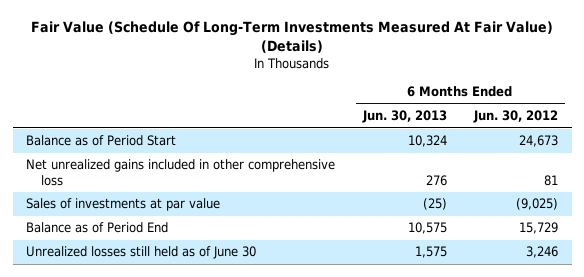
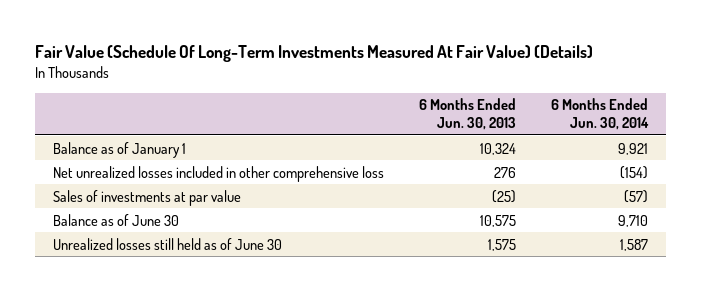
- | 6 Months Ended Jun. 30, 2013 | 6 Months Ended Jun. 30, 2012
+ | 6 Months Ended Jun. 30, 2013 | 6 Months Ended Jun. 30, 2014
- Balance as of Period Start | 10,324 | 24,673
- Net unrealized gains included in other comprehensive loss | 276 | 81
+ Balance as of January 1 | 10,324 | 9,921
+ Net unrealized losses included in other comprehensive loss | 276 | (154)
- Balance as of Period End | 10,575 | 15,729
+ Balance as of June 30 | 10,575 | 9,710

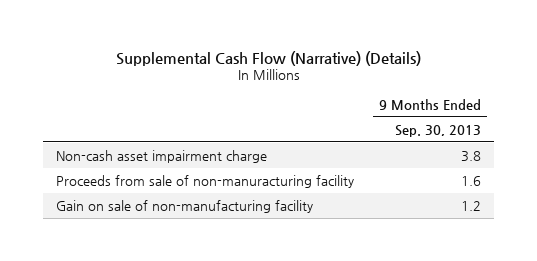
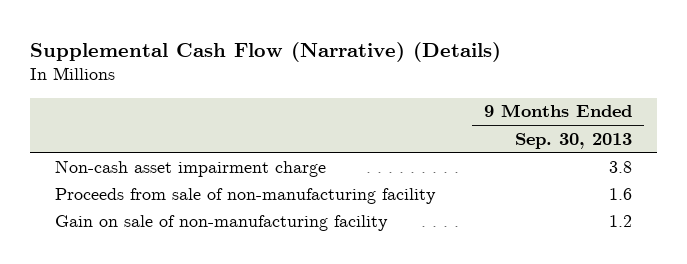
- Proceeds from sale of non-manuracturing facility | 1.6
+ Proceeds from sale of non-manufacturing facility | 1.6

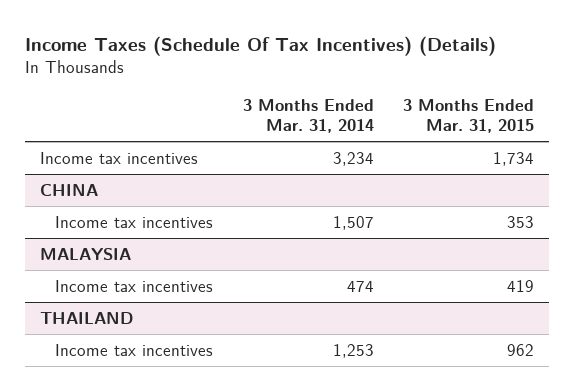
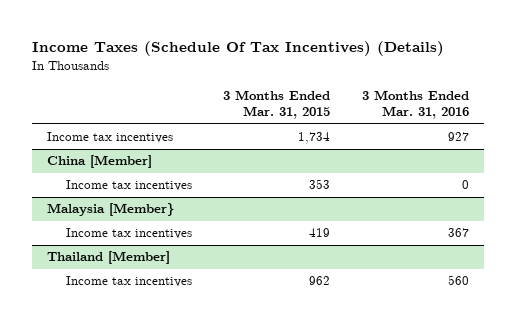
- | 3 Months Ended Mar. 31, 2014 | 3 Months Ended Mar. 31, 2015
+ | 3 Months Ended Mar. 31, 2015 | 3 Months Ended Mar. 31, 2016
- CHINA
+ China [Member]
- MALAYSIA
+ Malaysia [Member}
- THAILAND
+ Thailand [Member]

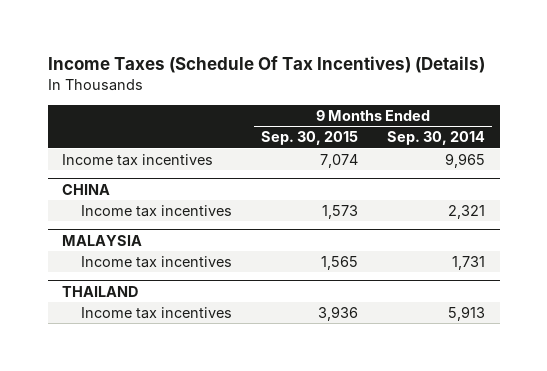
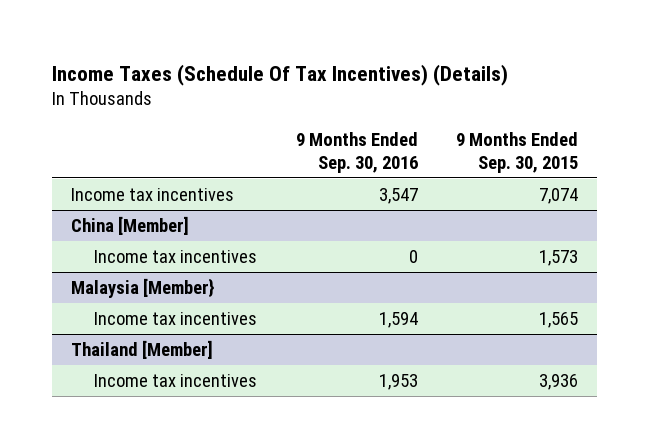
- | 9 Months Ended Sep. 30, 2015 | 9 Months Ended Sep. 30, 2014
+ | 9 Months Ended Sep. 30, 2016 | 9 Months Ended Sep. 30, 2015
- CHINA
+ China [Member]
- MALAYSIA
+ Malaysia [Member}
- THAILAND
+ Thailand [Member]

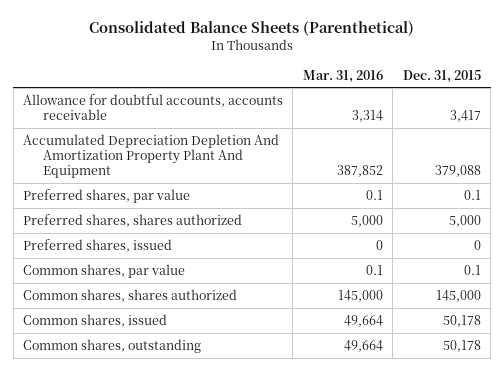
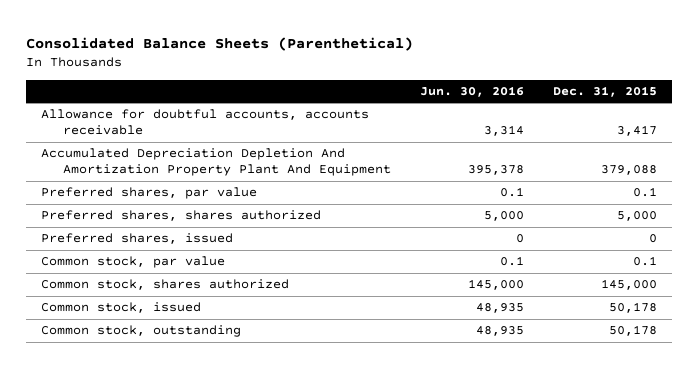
- | Mar. 31, 2016 | Dec. 31, 2015
+ | Jun. 30, 2016 | Dec. 31, 2015
- Common shares, par value | 0.1 | 0.1
- Common shares, shares authorized | 145,000 | 145,000
- Common shares, issued | 49,664 | 50,178
- Common shares, outstanding | 49,664 | 50,178
+ Common stock, par value | 0.1 | 0.1
+ Common stock, shares authorized | 145,000 | 145,000
+ Common stock, issued | 48,935 | 50,178
+ Common stock, outstanding | 48,935 | 50,178

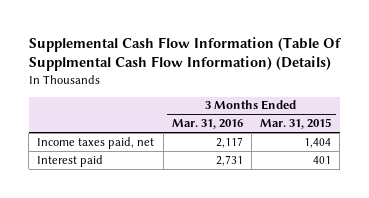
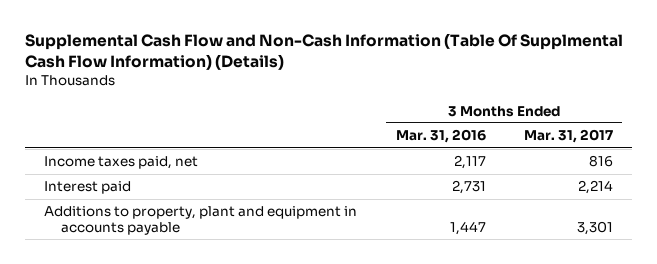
- Supplemental Cash Flow Information (Table Of Supplmental Cash Flow Information) (Details)
+ Supplemental Cash Flow and Non-Cash Information (Table Of Supplmental Cash Flow Information) (Details)
- | 3 Months Ended Mar. 31, 2016 | 3 Months Ended Mar. 31, 2015
+ | 3 Months Ended Mar. 31, 2016 | 3 Months Ended Mar. 31, 2017
+ Additions to property, plant and equipment in accounts payable | 1,447 | 3,301

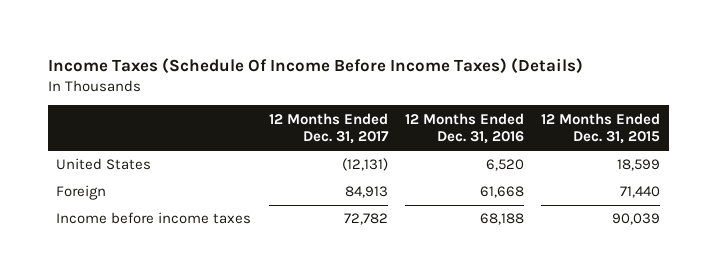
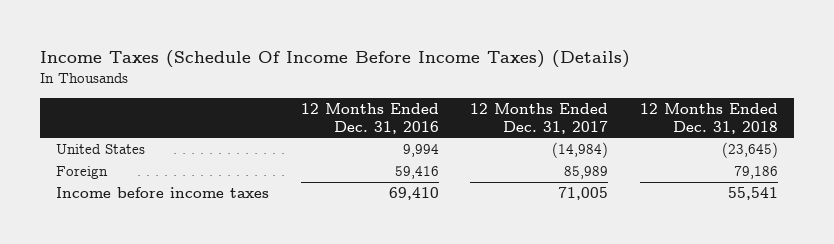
- | 12 Months Ended Dec. 31, 2017 | 12 Months Ended Dec. 31, 2016 | 12 Months Ended Dec. 31, 2015
+ | 12 Months Ended Dec. 31, 2016 | 12 Months Ended Dec. 31, 2017 | 12 Months Ended Dec. 31, 2018
- United States | (12,131) | 6,520 | 18,599
- Foreign | 84,913 | 61,668 | 71,440
- Income before income taxes | 72,782 | 68,188 | 90,039
+ United States | 9,994 | (14,984) | (23,645)
+ Foreign | 59,416 | 85,989 | 79,186
+ Income before income taxes | 69,410 | 71,005 | 55,541

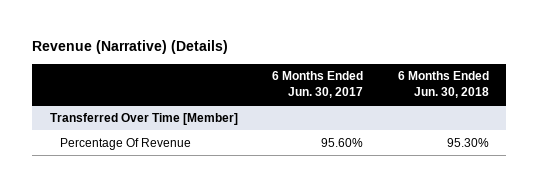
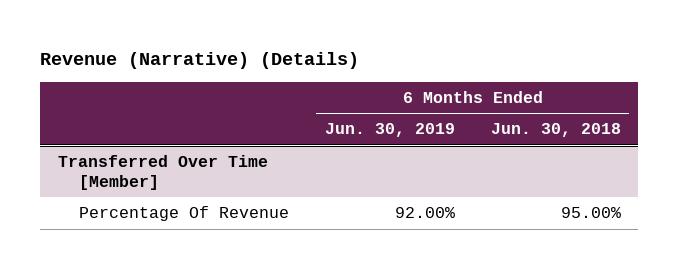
- | 6 Months Ended Jun. 30, 2017 | 6 Months Ended Jun. 30, 2018
+ | 6 Months Ended Jun. 30, 2019 | 6 Months Ended Jun. 30, 2018
@ Transferred Over Time [Member]
- Percentage Of Revenue | 95.60% | 95.30%
+ Percentage Of Revenue | 92.00% | 95.00%

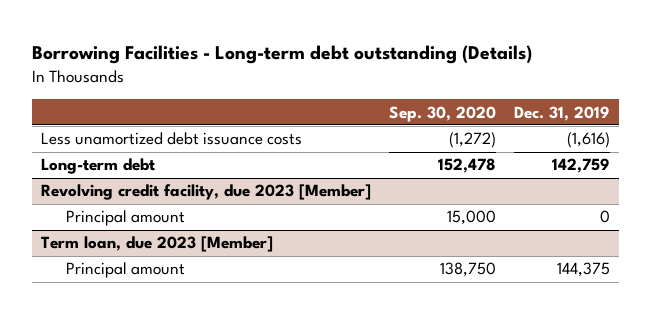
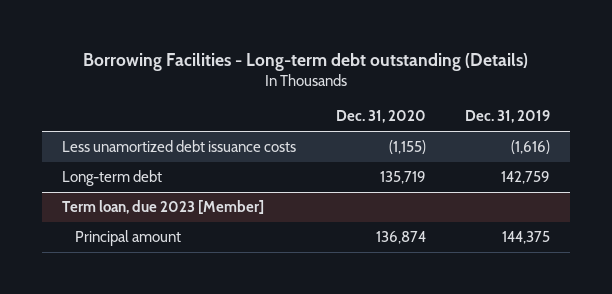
- | Sep. 30, 2020 | Dec. 31, 2019
+ | Dec. 31, 2020 | Dec. 31, 2019
- Revolving credit facility, due 2023 [Member]
- Principal amount | 15,000 | 0

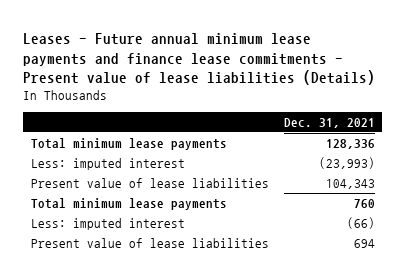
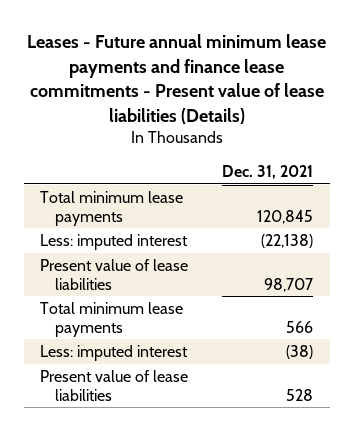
- Total minimum lease payments | 128,336
- Less: imputed interest | (23,993)
- Present value of lease liabilities | 104,343
- Total minimum lease payments | 760
- Less: imputed interest | (66)
- Present value of lease liabilities | 694
+ Total minimum lease payments | 120,845
+ Less: imputed interest | (22,138)
+ Present value of lease liabilities | 98,707
+ Total minimum lease payments | 566
+ Less: imputed interest | (38)
+ Present value of lease liabilities | 528

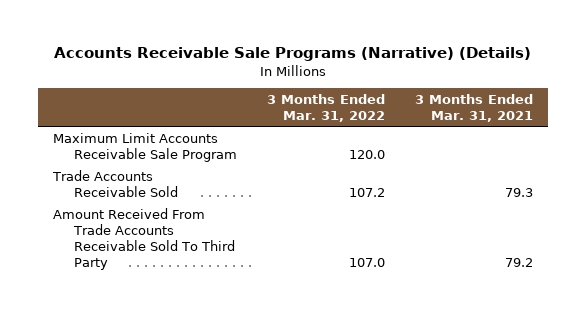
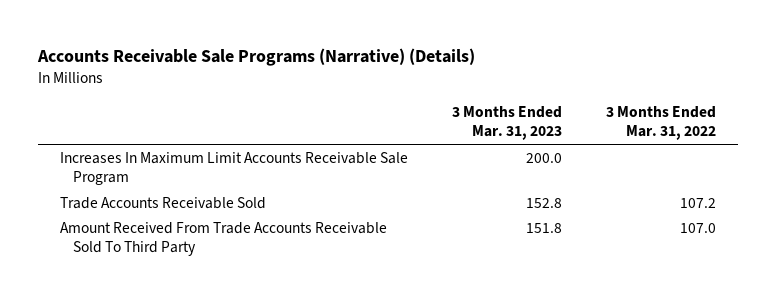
- | 3 Months Ended Mar. 31, 2022 | 3 Months Ended Mar. 31, 2021
+ | 3 Months Ended Mar. 31, 2023 | 3 Months Ended Mar. 31, 2022
- Maximum Limit Accounts Receivable Sale Program | 120.0 |
+ Increases In Maximum Limit Accounts Receivable Sale Program | 200.0 |

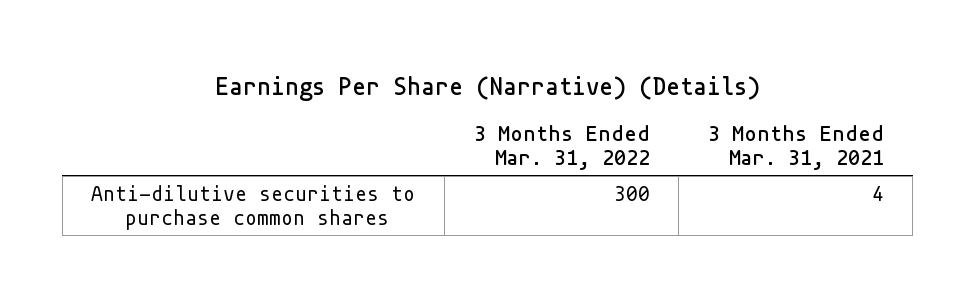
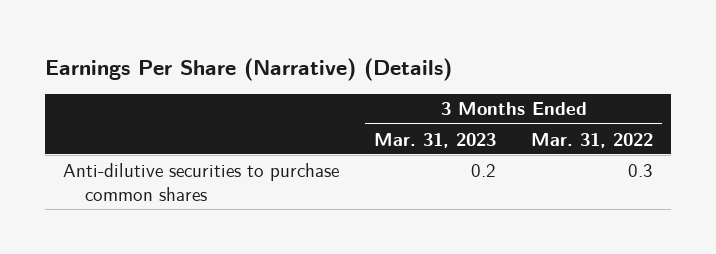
- | 3 Months Ended Mar. 31, 2022 | 3 Months Ended Mar. 31, 2021
+ | 3 Months Ended Mar. 31, 2023 | 3 Months Ended Mar. 31, 2022
- Anti-dilutive securities to purchase common shares | 300 | 4
+ Anti-dilutive securities to purchase common shares | 0.2 | 0.3

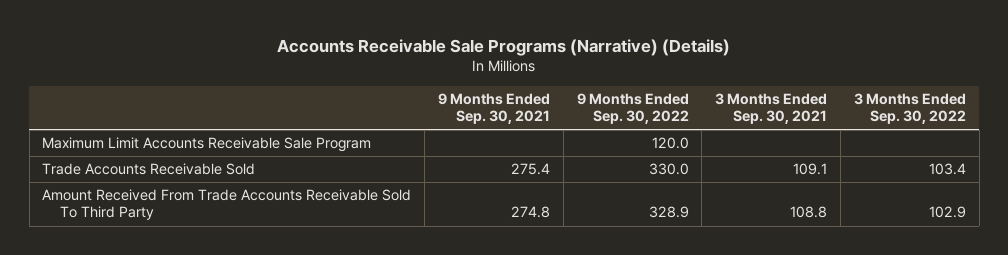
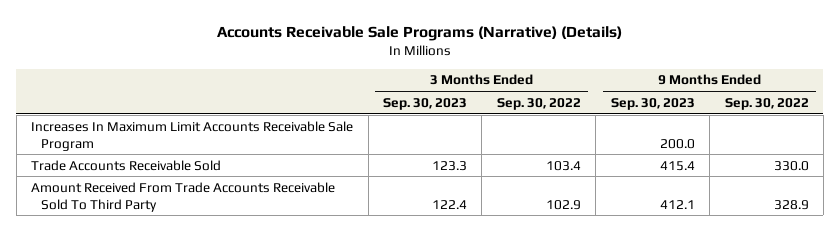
- | 9 Months Ended Sep. 30, 2021 | 9 Months Ended Sep. 30, 2022 | 3 Months Ended Sep. 30, 2021 | 3 Months Ended Sep. 30, 2022
+ | 3 Months Ended Sep. 30, 2023 | 3 Months Ended Sep. 30, 2022 | 9 Months Ended Sep. 30, 2023 | 9 Months Ended Sep. 30, 2022
- Maximum Limit Accounts Receivable Sale Program | | 120.0 | |
+ Increases In Maximum Limit Accounts Receivable Sale Program | | | 200.0 |

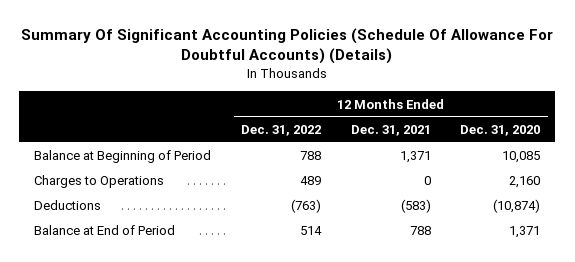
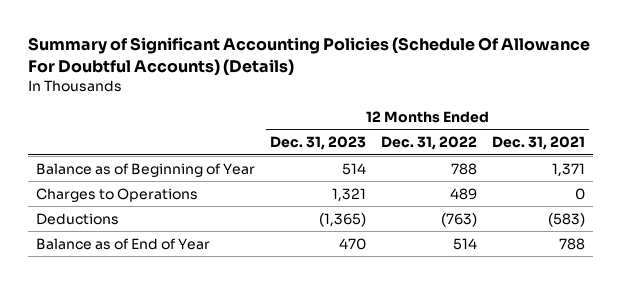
- Summary Of Significant Accounting Policies (Schedule Of Allowance For Doubtful Accounts) (Details)
+ Summary of Significant Accounting Policies (Schedule Of Allowance For Doubtful Accounts) (Details)
- | 12 Months Ended Dec. 31, 2022 | 12 Months Ended Dec. 31, 2021 | 12 Months Ended Dec. 31, 2020
+ | 12 Months Ended Dec. 31, 2023 | 12 Months Ended Dec. 31, 2022 | 12 Months Ended Dec. 31, 2021
- Balance at Beginning of Period | 788 | 1,371 | 10,085
+ Balance as of Beginning of Year | 514 | 788 | 1,371
- Balance at End of Period | 514 | 788 | 1,371
+ Balance as of End of Year | 470 | 514 | 788

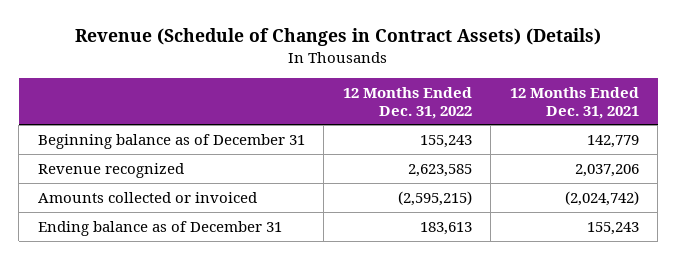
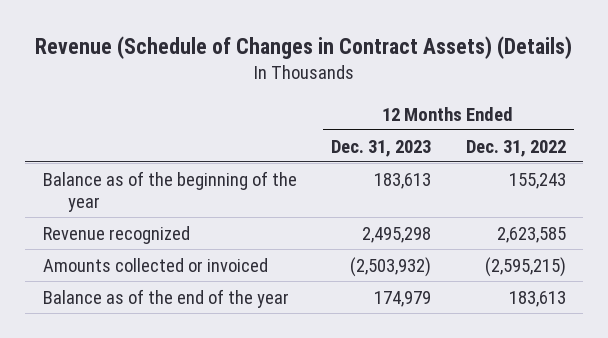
- | 12 Months Ended Dec. 31, 2022 | 12 Months Ended Dec. 31, 2021
+ | 12 Months Ended Dec. 31, 2023 | 12 Months Ended Dec. 31, 2022
- Beginning balance as of December 31 | 155,243 | 142,779
+ Balance as of the beginning of the year | 183,613 | 155,243
- Ending balance as of December 31 | 183,613 | 155,243
+ Balance as of the end of the year | 174,979 | 183,613

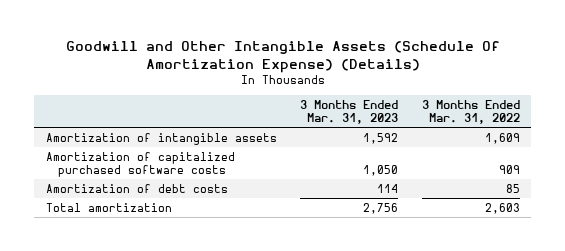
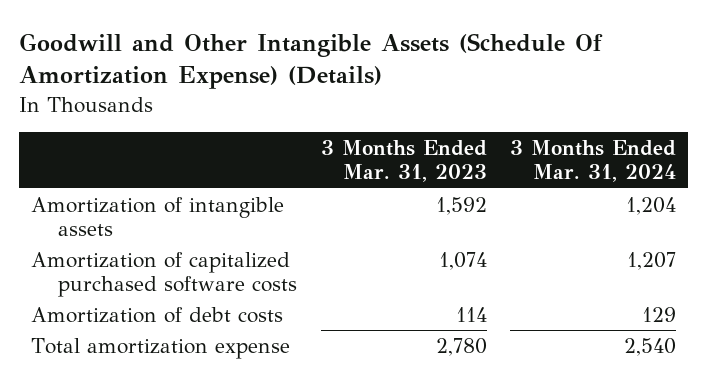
- | 3 Months Ended Mar. 31, 2023 | 3 Months Ended Mar. 31, 2022
+ | 3 Months Ended Mar. 31, 2023 | 3 Months Ended Mar. 31, 2024
- Amortization of capitalized purchased software costs | 1,050 | 909
+ Amortization of capitalized purchased software costs | 1,074 | 1,207
- Total amortization | 2,756 | 2,603
+ Total amortization expense | 2,780 | 2,540

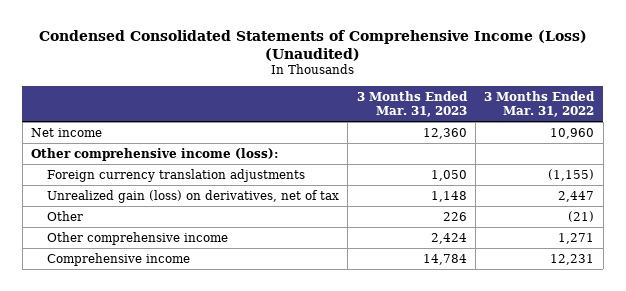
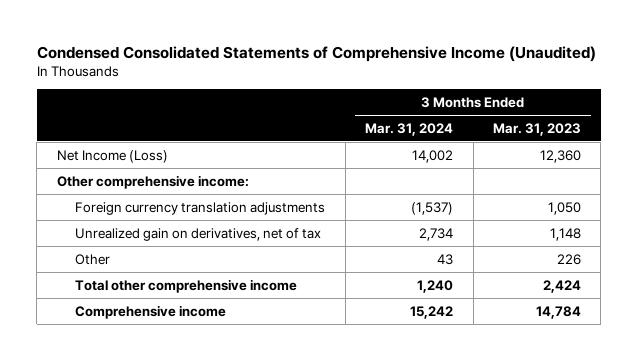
- Condensed Consolidated Statements of Comprehensive Income (Loss) (Unaudited)
+ Condensed Consolidated Statements of Comprehensive Income (Unaudited)
- | 3 Months Ended Mar. 31, 2023 | 3 Months Ended Mar. 31, 2022
+ | 3 Months Ended Mar. 31, 2024 | 3 Months Ended Mar. 31, 2023
- Net income | 12,360 | 10,960
- Other comprehensive income (loss):
+ Net Income (Loss) | 14,002 | 12,360
+ Other comprehensive income:
- Unrealized gain (loss) on derivatives, net of tax | 1,148 | 2,447
+ Unrealized gain on derivatives, net of tax | 2,734 | 1,148
- Other comprehensive income | 2,424 | 1,271
+ Total other comprehensive income | 1,240 | 2,424

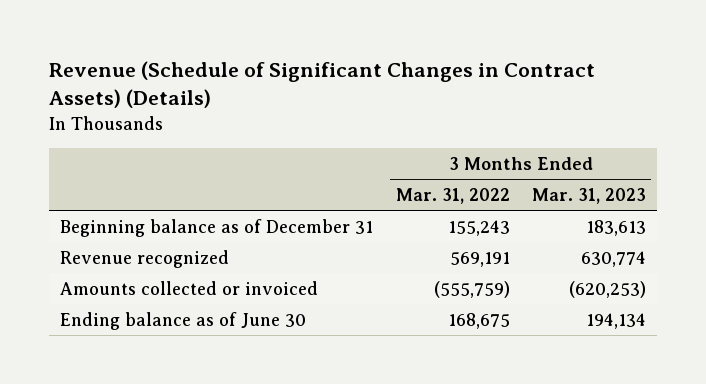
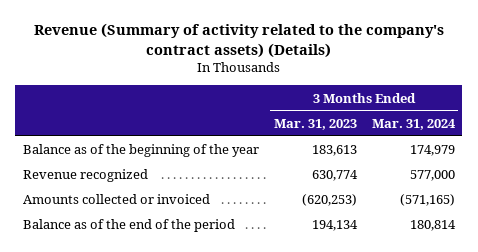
- Revenue (Schedule of Significant Changes in Contract Assets) (Details)
+ Revenue (Summary of activity related to the company's contract assets) (Details)
- | 3 Months Ended Mar. 31, 2022 | 3 Months Ended Mar. 31, 2023
+ | 3 Months Ended Mar. 31, 2023 | 3 Months Ended Mar. 31, 2024
- Beginning balance as of December 31 | 155,243 | 183,613
+ Balance as of the beginning of the year | 183,613 | 174,979
- Ending balance as of June 30 | 168,675 | 194,134
+ Balance as of the end of the period | 194,134 | 180,814

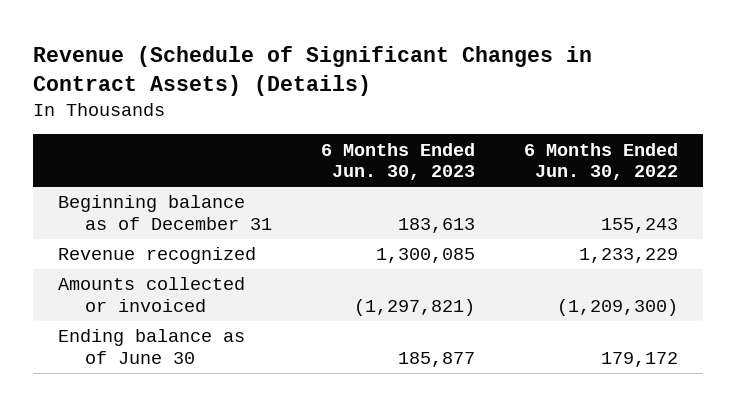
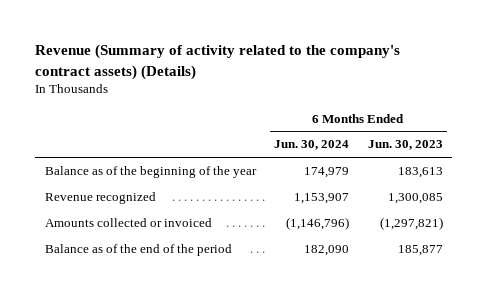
- Revenue (Schedule of Significant Changes in Contract Assets) (Details)
+ Revenue (Summary of activity related to the company's contract assets) (Details)
- | 6 Months Ended Jun. 30, 2023 | 6 Months Ended Jun. 30, 2022
+ | 6 Months Ended Jun. 30, 2024 | 6 Months Ended Jun. 30, 2023
- Beginning balance as of December 31 | 183,613 | 155,243
+ Balance as of the beginning of the year | 174,979 | 183,613
- Ending balance as of June 30 | 185,877 | 179,172
+ Balance as of the end of the period | 182,090 | 185,877

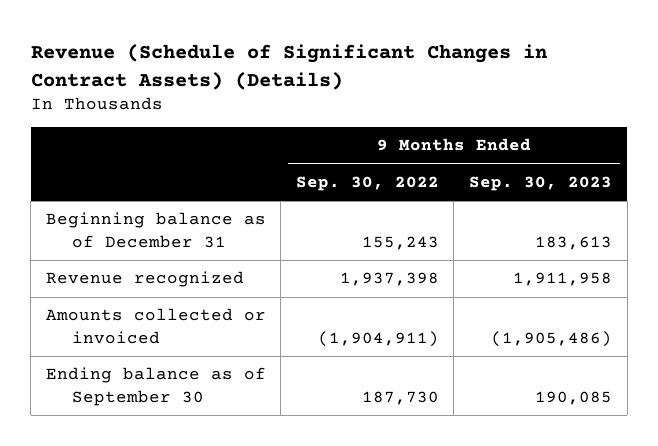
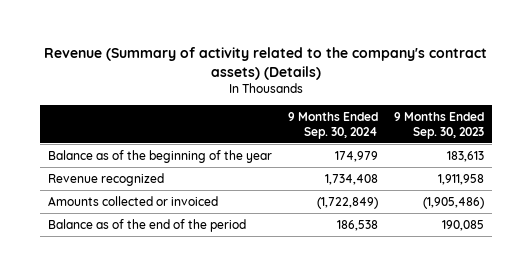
- Revenue (Schedule of Significant Changes in Contract Assets) (Details)
+ Revenue (Summary of activity related to the company's contract assets) (Details)
- | 9 Months Ended Sep. 30, 2022 | 9 Months Ended Sep. 30, 2023
+ | 9 Months Ended Sep. 30, 2024 | 9 Months Ended Sep. 30, 2023
- Beginning balance as of December 31 | 155,243 | 183,613
+ Balance as of the beginning of the year | 174,979 | 183,613
- Ending balance as of September 30 | 187,730 | 190,085
+ Balance as of the end of the period | 186,538 | 190,085

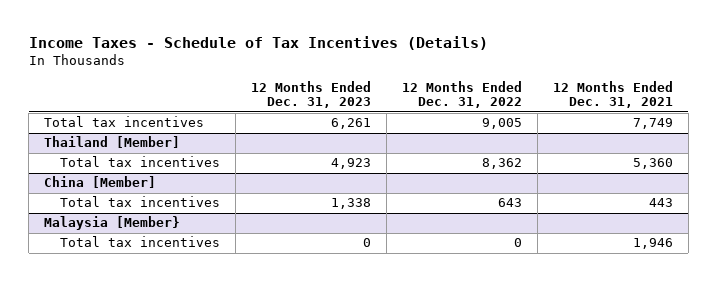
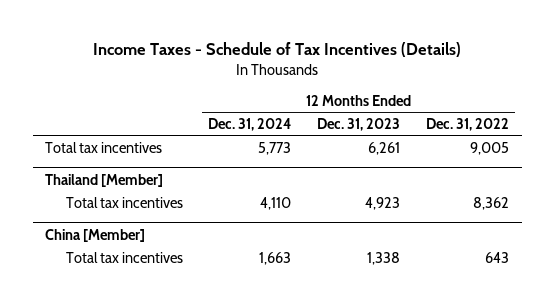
- | 12 Months Ended Dec. 31, 2023 | 12 Months Ended Dec. 31, 2022 | 12 Months Ended Dec. 31, 2021
+ | 12 Months Ended Dec. 31, 2024 | 12 Months Ended Dec. 31, 2023 | 12 Months Ended Dec. 31, 2022
- Malaysia [Member}
- Total tax incentives | 0 | 0 | 1,946

